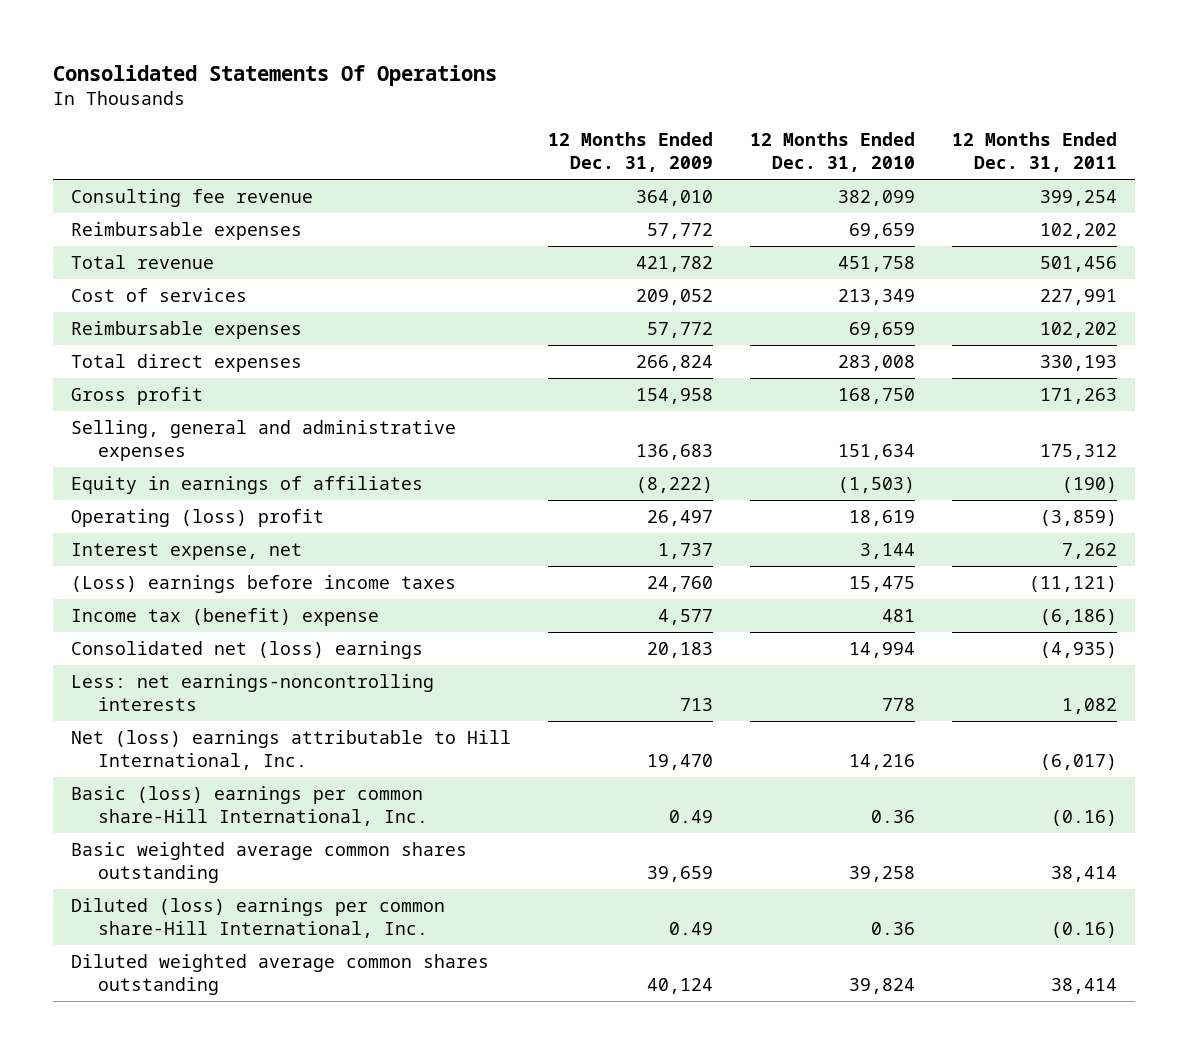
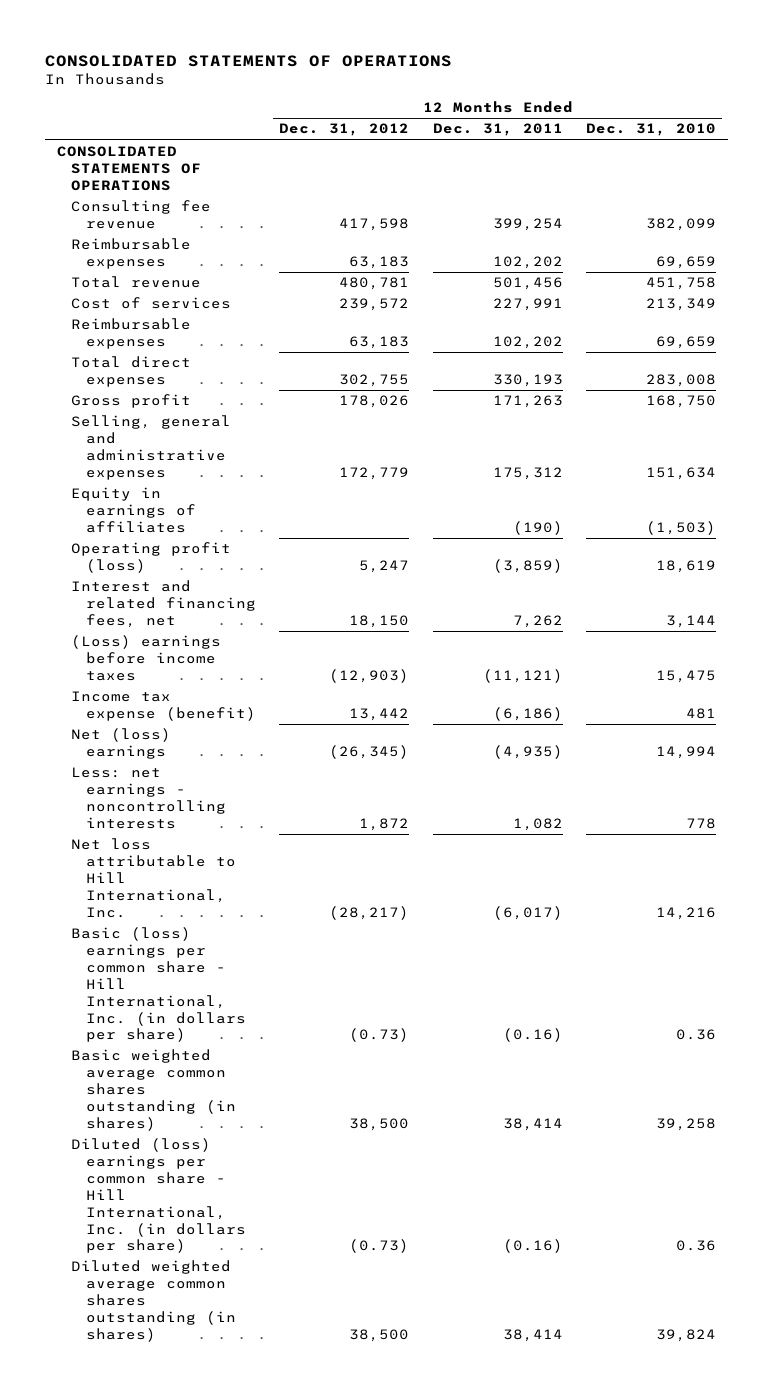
- Consolidated Statements Of Operations
+ CONSOLIDATED STATEMENTS OF OPERATIONS
- | 12 Months Ended Dec. 31, 2009 | 12 Months Ended Dec. 31, 2010 | 12 Months Ended Dec. 31, 2011
+ | 12 Months Ended Dec. 31, 2012 | 12 Months Ended Dec. 31, 2011 | 12 Months Ended Dec. 31, 2010
+ CONSOLIDATED STATEMENTS OF OPERATIONS
- Operating (loss) profit | 26,497 | 18,619 | (3,859)
- Interest expense, net | 1,737 | 3,144 | 7,262
+ Operating profit (loss) | 5,247 | (3,859) | 18,619
+ Interest and related financing fees, net | 18,150 | 7,262 | 3,144
- Income tax (benefit) expense | 4,577 | 481 | (6,186)
- Consolidated net (loss) earnings | 20,183 | 14,994 | (4,935)
- Less: net earnings-noncontrolling interests | 713 | 778 | 1,082
- Net (loss) earnings attributable to Hill International, Inc. | 19,470 | 14,216 | (6,017)
- Basic (loss) earnings per common share-Hill International, Inc. | 0.49 | 0.36 | (0.16)
- Basic weighted average common shares outstanding | 39,659 | 39,258 | 38,414
- Diluted (loss) earnings per common share-Hill International, Inc. | 0.49 | 0.36 | (0.16)
- Diluted weighted average common shares outstanding | 40,124 | 39,824 | 38,414
+ Income tax expense (benefit) | 13,442 | (6,186) | 481
+ Net (loss) earnings | (26,345) | (4,935) | 14,994
+ Less: net earnings - noncontrolling interests | 1,872 | 1,082 | 778
+ Net loss attributable to Hill International, Inc. | (28,217) | (6,017) | 14,216
+ Basic (loss) earnings per common share - Hill International, Inc. (in dollars per share) | (0.73) | (0.16) | 0.36
+ Basic weighted average common shares outstanding (in shares) | 38,500 | 38,414 | 39,258
+ Diluted (loss) earnings per common share - Hill International, Inc. (in dollars per share) | (0.73) | (0.16) | 0.36
+ Diluted weighted average common shares outstanding (in shares) | 38,500 | 38,414 | 39,824

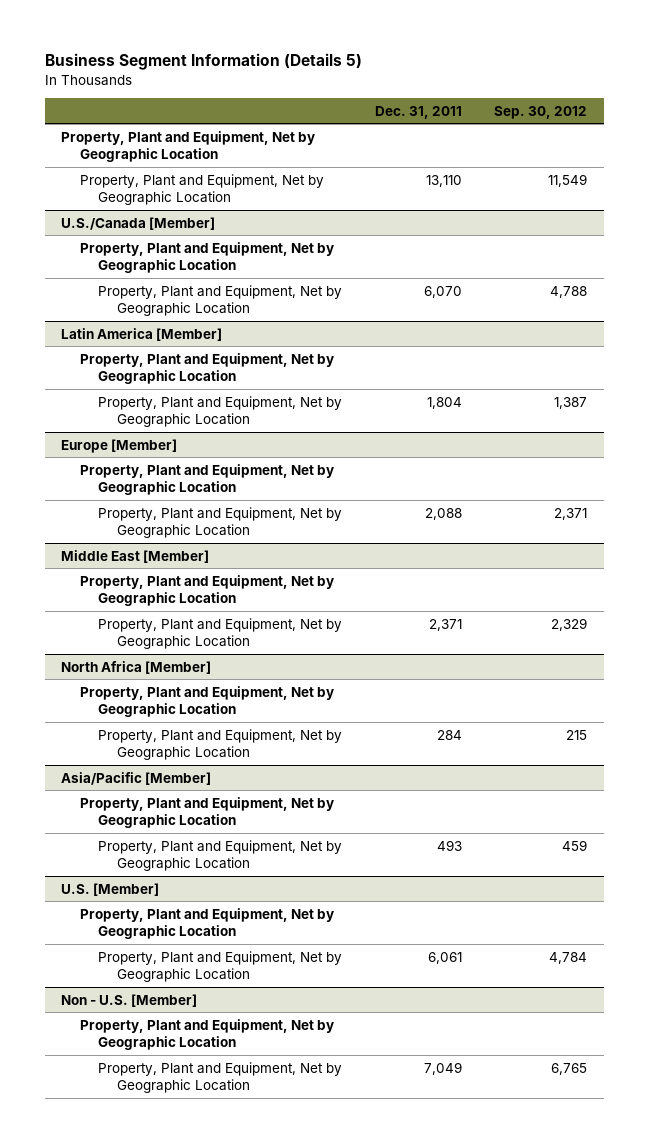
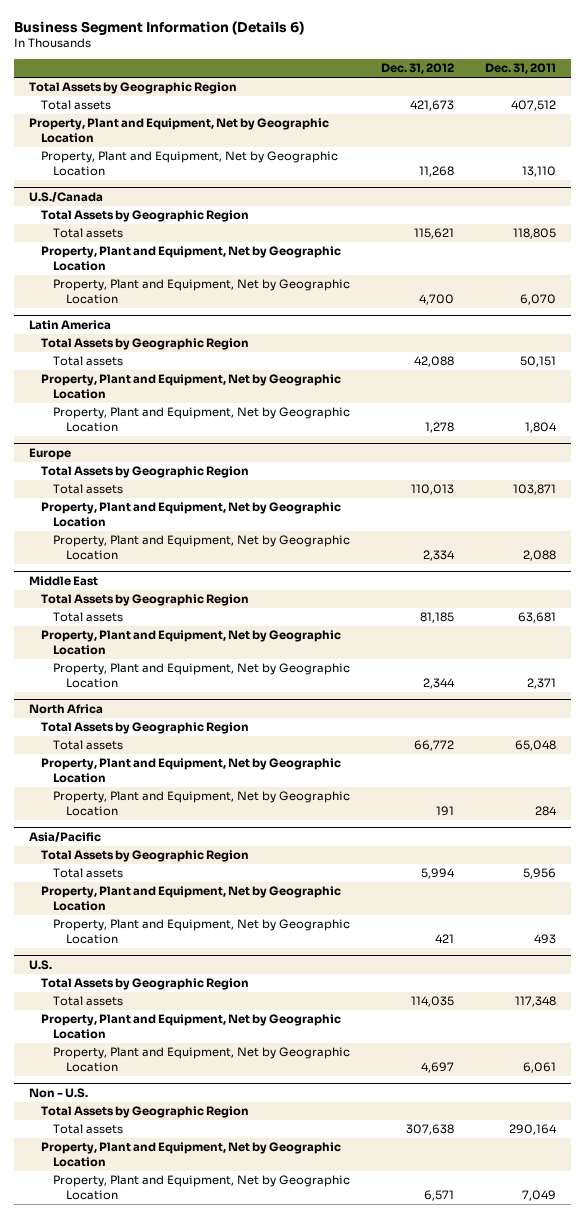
- Business Segment Information (Details 5)
+ Business Segment Information (Details 6)
- | Dec. 31, 2011 | Sep. 30, 2012
+ | Dec. 31, 2012 | Dec. 31, 2011
+ Total Assets by Geographic Region
+ Total assets | 421,673 | 407,512
- U.S./Canada [Member]
+ U.S./Canada
+ Total Assets by Geographic Region
+ Total assets | 115,621 | 118,805
- Latin America [Member]
+ Latin America
+ Total Assets by Geographic Region
+ Total assets | 42,088 | 50,151
- Europe [Member]
+ Europe
+ Total Assets by Geographic Region
+ Total assets | 110,013 | 103,871
- Middle East [Member]
+ Middle East
+ Total Assets by Geographic Region
+ Total assets | 81,185 | 63,681
- North Africa [Member]
+ North Africa
+ Total Assets by Geographic Region
+ Total assets | 66,772 | 65,048
- Asia/Pacific [Member]
+ Asia/Pacific
+ Total Assets by Geographic Region
+ Total assets | 5,994 | 5,956
- U.S. [Member]
+ U.S.
+ Total Assets by Geographic Region
+ Total assets | 114,035 | 117,348
- Non - U.S. [Member]
+ Non - U.S.
+ Total Assets by Geographic Region
+ Total assets | 307,638 | 290,164

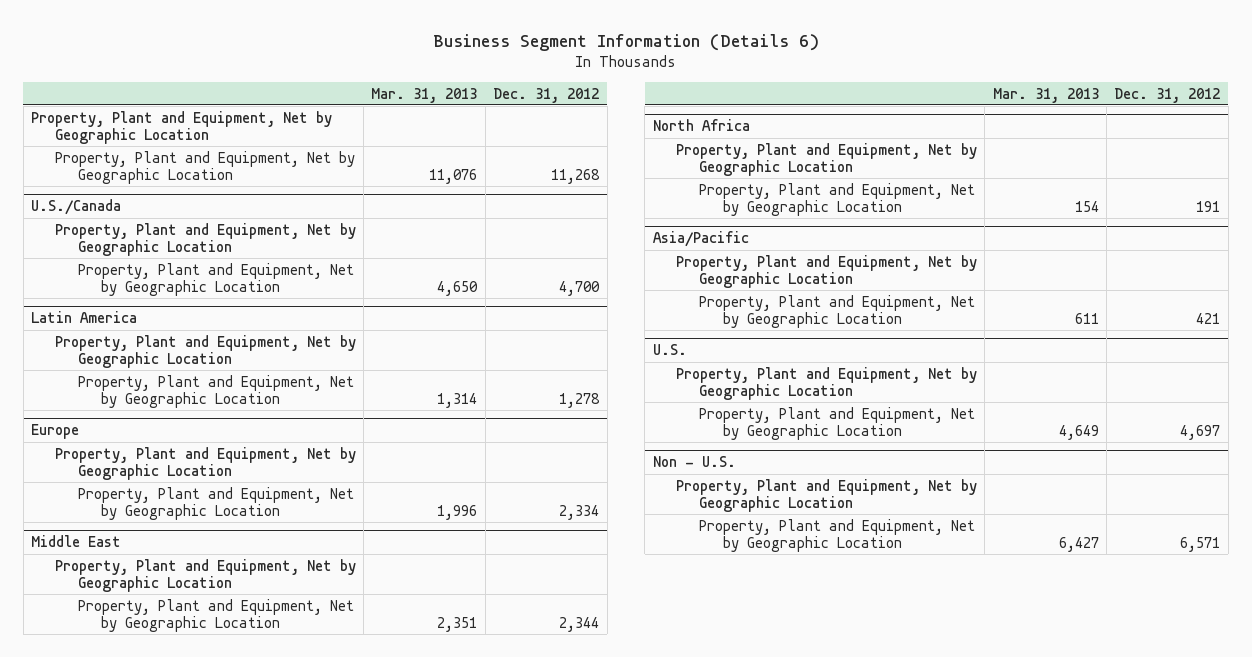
- | Dec. 31, 2012 | Dec. 31, 2011
+ | Mar. 31, 2013 | Dec. 31, 2012
- Total Assets by Geographic Region
- Total assets | 421,673 | 407,512
@ U.S./Canada
- Total Assets by Geographic Region
- Total assets | 115,621 | 118,805
@ Latin America
- Total Assets by Geographic Region
- Total assets | 42,088 | 50,151
@ Europe
- Total Assets by Geographic Region
- Total assets | 110,013 | 103,871
@ Middle East
- Total Assets by Geographic Region
- Total assets | 81,185 | 63,681
@ North Africa
- Total Assets by Geographic Region
- Total assets | 66,772 | 65,048
@ Asia/Pacific
- Total Assets by Geographic Region
- Total assets | 5,994 | 5,956
@ U.S.
- Total Assets by Geographic Region
- Total assets | 114,035 | 117,348
@ Non - U.S.
- Total Assets by Geographic Region
- Total assets | 307,638 | 290,164

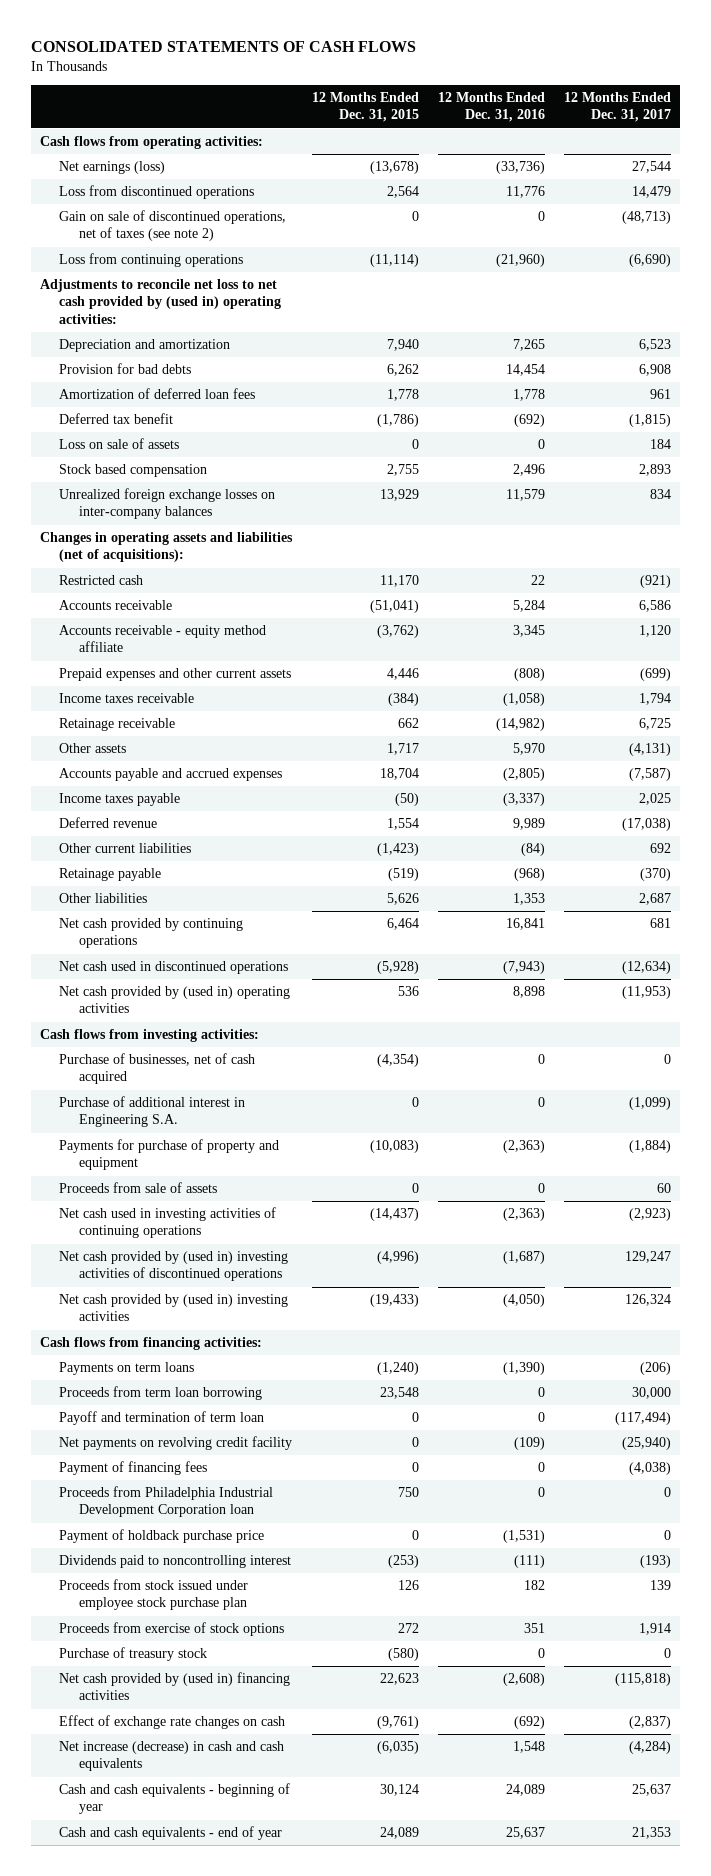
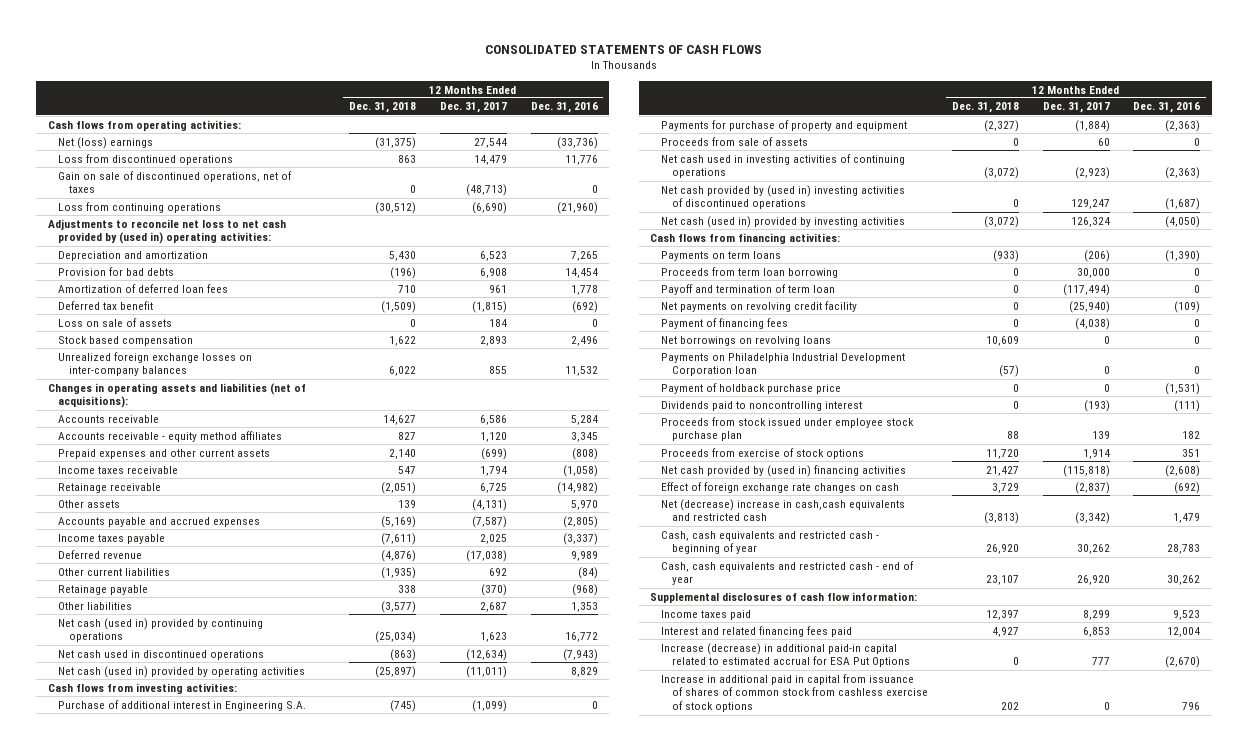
- | 12 Months Ended Dec. 31, 2015 | 12 Months Ended Dec. 31, 2016 | 12 Months Ended Dec. 31, 2017
+ | 12 Months Ended Dec. 31, 2018 | 12 Months Ended Dec. 31, 2017 | 12 Months Ended Dec. 31, 2016
- Net earnings (loss) | (13,678) | (33,736) | 27,544
+ Net (loss) earnings | (31,375) | 27,544 | (33,736)
- Gain on sale of discontinued operations, net of taxes (see note 2) | 0 | 0 | (48,713)
+ Gain on sale of discontinued operations, net of taxes | 0 | (48,713) | 0
- Unrealized foreign exchange losses on inter-company balances | 13,929 | 11,579 | 834
+ Unrealized foreign exchange losses on inter-company balances | 6,022 | 855 | 11,532
- Restricted cash | 11,170 | 22 | (921)
- Accounts receivable - equity method affiliate | (3,762) | 3,345 | 1,120
+ Accounts receivable - equity method affiliates | 827 | 1,120 | 3,345
- Net cash provided by continuing operations | 6,464 | 16,841 | 681
+ Net cash (used in) provided by continuing operations | (25,034) | 1,623 | 16,772
- Net cash provided by (used in) operating activities | 536 | 8,898 | (11,953)
+ Net cash (used in) provided by operating activities | (25,897) | (11,011) | 8,829
- Purchase of businesses, net of cash acquired | (4,354) | 0 | 0
- Net cash provided by (used in) investing activities | (19,433) | (4,050) | 126,324
+ Net cash (used in) provided by investing activities | (3,072) | 126,324 | (4,050)
- Proceeds from Philadelphia Industrial Development Corporation loan | 750 | 0 | 0
+ Net borrowings on revolving loans | 10,609 | 0 | 0
+ Payments on Philadelphia Industrial Development Corporation loan | (57) | 0 | 0
- Purchase of treasury stock | (580) | 0 | 0
- Effect of exchange rate changes on cash | (9,761) | (692) | (2,837)
- Net increase (decrease) in cash and cash equivalents | (6,035) | 1,548 | (4,284)
- Cash and cash equivalents - beginning of year | 30,124 | 24,089 | 25,637
- Cash and cash equivalents - end of year | 24,089 | 25,637 | 21,353
+ Effect of foreign exchange rate changes on cash | 3,729 | (2,837) | (692)
+ Net (decrease) increase in cash,cash equivalents and restricted cash | (3,813) | (3,342) | 1,479
+ Cash, cash equivalents and restricted cash - beginning of year | 26,920 | 30,262 | 28,783
+ Cash, cash equivalents and restricted cash - end of year | 23,107 | 26,920 | 30,262
+ Supplemental disclosures of cash flow information:
+ Income taxes paid | 12,397 | 8,299 | 9,523
+ Interest and related financing fees paid | 4,927 | 6,853 | 12,004
+ Increase (decrease) in additional paid-in capital related to estimated accrual for ESA Put Options | 0 | 777 | (2,670)
+ Increase in additional paid in capital from issuance of shares of common stock from cashless exercise of stock options | 202 | 0 | 796

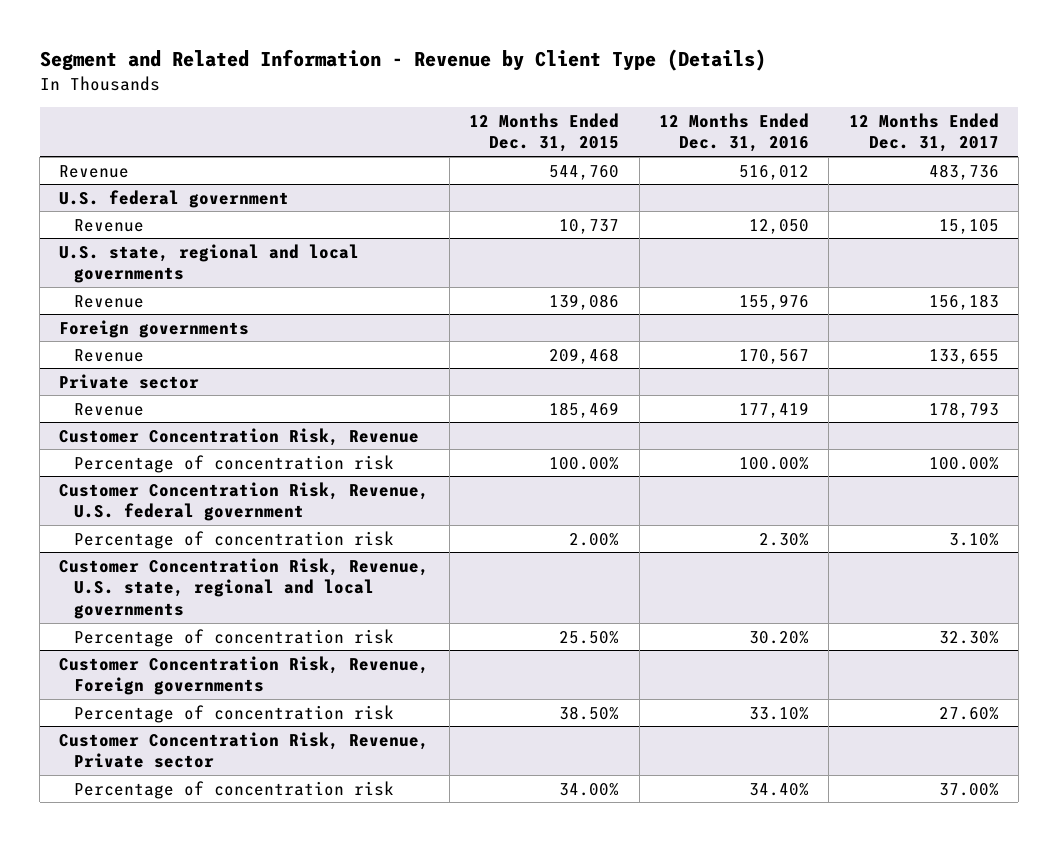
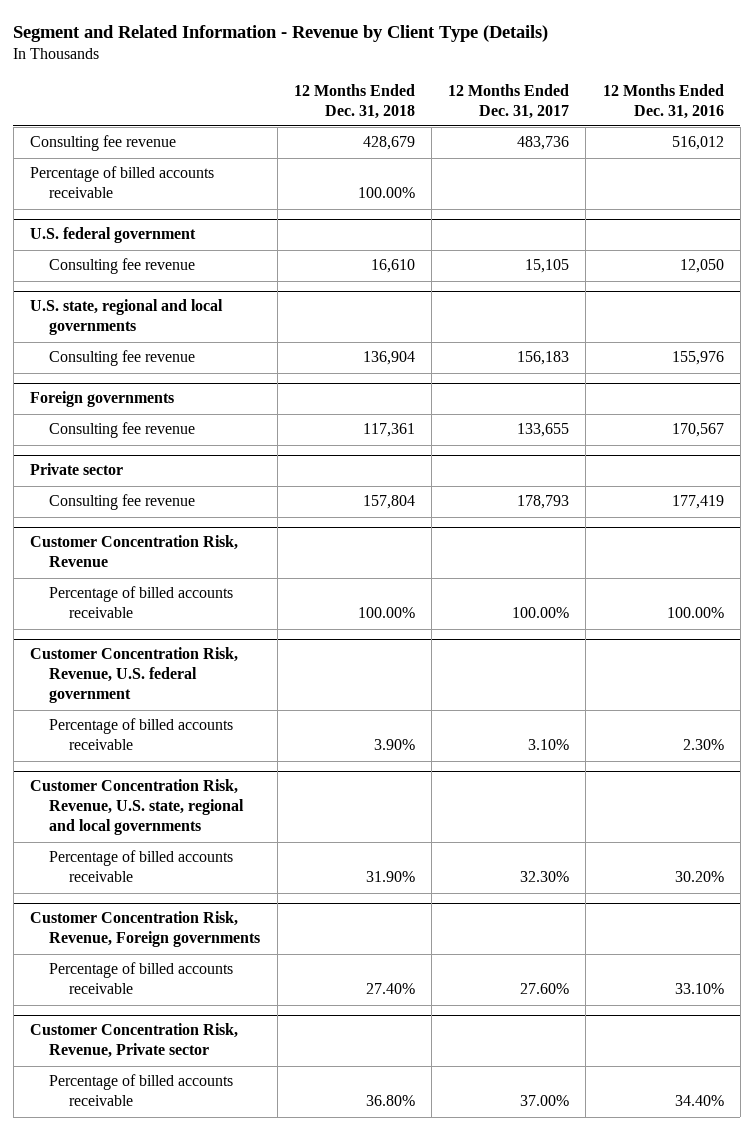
- | 12 Months Ended Dec. 31, 2015 | 12 Months Ended Dec. 31, 2016 | 12 Months Ended Dec. 31, 2017
+ | 12 Months Ended Dec. 31, 2018 | 12 Months Ended Dec. 31, 2017 | 12 Months Ended Dec. 31, 2016
- Revenue | 544,760 | 516,012 | 483,736
+ Consulting fee revenue | 428,679 | 483,736 | 516,012
+ Percentage of billed accounts receivable | 100.00% | |
@ U.S. federal government
- Revenue | 10,737 | 12,050 | 15,105
+ Consulting fee revenue | 16,610 | 15,105 | 12,050
@ U.S. state, regional and local governments
- Revenue | 139,086 | 155,976 | 156,183
+ Consulting fee revenue | 136,904 | 156,183 | 155,976
@ Foreign governments
- Revenue | 209,468 | 170,567 | 133,655
+ Consulting fee revenue | 117,361 | 133,655 | 170,567
@ Private sector
- Revenue | 185,469 | 177,419 | 178,793
+ Consulting fee revenue | 157,804 | 178,793 | 177,419
@ Customer Concentration Risk, Revenue
- Percentage of concentration risk | 100.00% | 100.00% | 100.00%
+ Percentage of billed accounts receivable | 100.00% | 100.00% | 100.00%
@ Customer Concentration Risk, Revenue, U.S. federal government
- Percentage of concentration risk | 2.00% | 2.30% | 3.10%
+ Percentage of billed accounts receivable | 3.90% | 3.10% | 2.30%
@ Customer Concentration Risk, Revenue, U.S. state, regional and local governments
- Percentage of concentration risk | 25.50% | 30.20% | 32.30%
+ Percentage of billed accounts receivable | 31.90% | 32.30% | 30.20%
@ Customer Concentration Risk, Revenue, Foreign governments
- Percentage of concentration risk | 38.50% | 33.10% | 27.60%
+ Percentage of billed accounts receivable | 27.40% | 27.60% | 33.10%
@ Customer Concentration Risk, Revenue, Private sector
- Percentage of concentration risk | 34.00% | 34.40% | 37.00%
+ Percentage of billed accounts receivable | 36.80% | 37.00% | 34.40%

